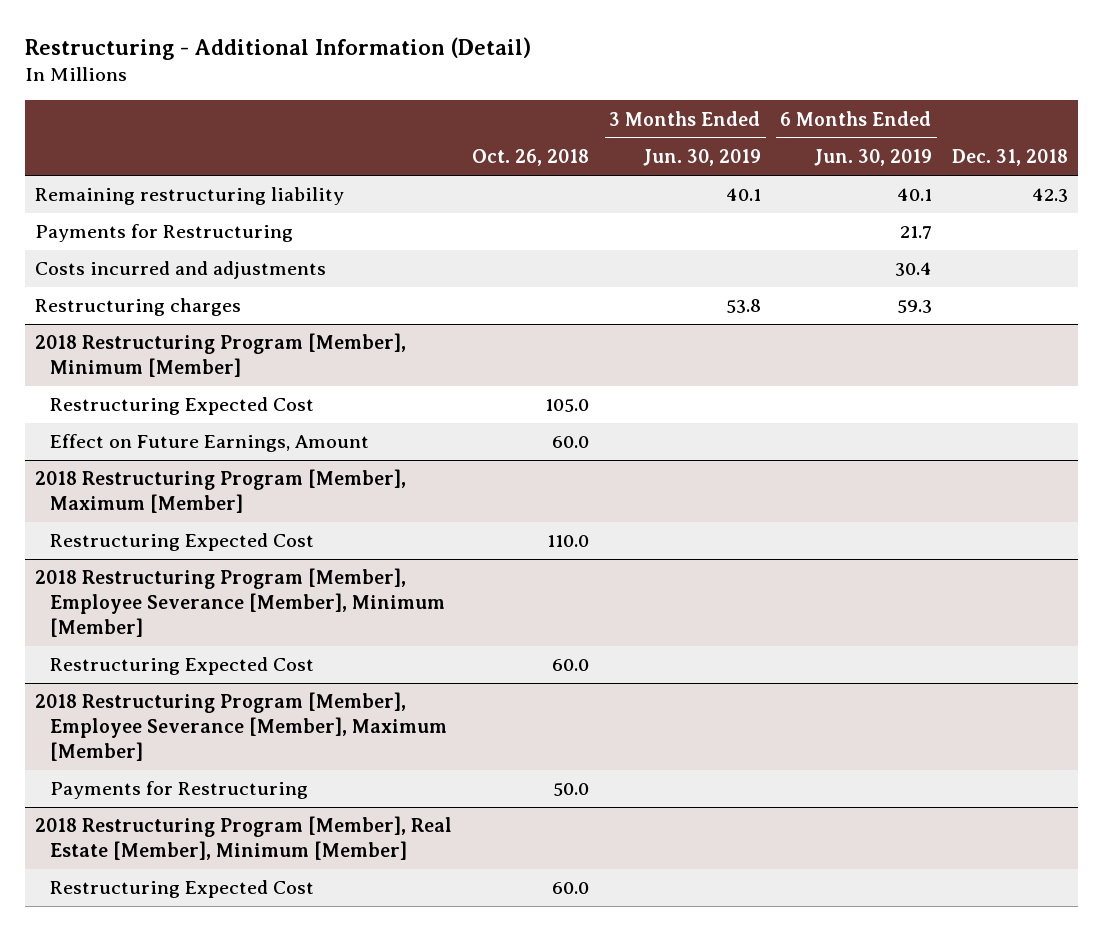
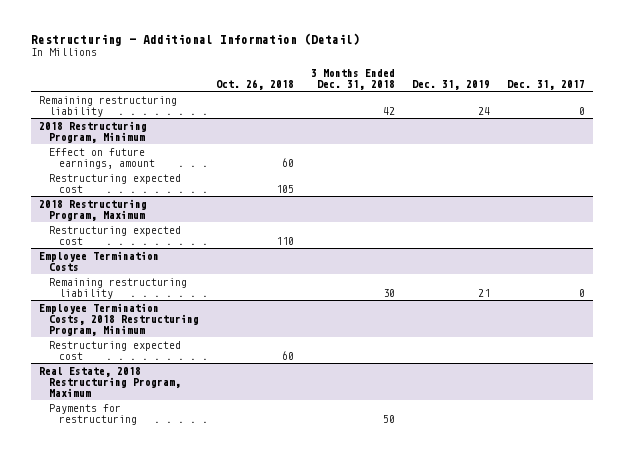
- | Oct. 26, 2018 | 3 Months Ended Jun. 30, 2019 | 6 Months Ended Jun. 30, 2019 | Dec. 31, 2018
+ | Oct. 26, 2018 | 3 Months Ended Dec. 31, 2018 | Dec. 31, 2019 | Dec. 31, 2017
- Payments for Restructuring | | | 21.7 |
- Costs incurred and adjustments | | | 30.4 |
- Restructuring charges | | 53.8 | 59.3 |
- 2018 Restructuring Program [Member], Minimum [Member]
- Restructuring Expected Cost | 105.0 | | |
- Effect on Future Earnings, Amount | 60.0 | | |
- 2018 Restructuring Program [Member], Maximum [Member]
- Restructuring Expected Cost | 110.0 | | |
- 2018 Restructuring Program [Member], Employee Severance [Member], Minimum [Member]
- Restructuring Expected Cost | 60.0 | | |
- 2018 Restructuring Program [Member], Employee Severance [Member], Maximum [Member]
- Payments for Restructuring | 50.0 | | |
- 2018 Restructuring Program [Member], Real Estate [Member], Minimum [Member]
- Restructuring Expected Cost | 60.0 | | |
+ 2018 Restructuring Program, Minimum
+ Effect on future earnings, amount | 60 | | |
+ Restructuring expected cost | 105 | | |
+ 2018 Restructuring Program, Maximum
+ Restructuring expected cost | 110 | | |
+ Employee Termination Costs
+ Remaining restructuring liability | | 30 | 21 | 0
+ Employee Termination Costs, 2018 Restructuring Program, Minimum
+ Restructuring expected cost | 60 | | |
+ Real Estate, 2018 Restructuring Program, Maximum
+ Payments for restructuring | | 50 | |

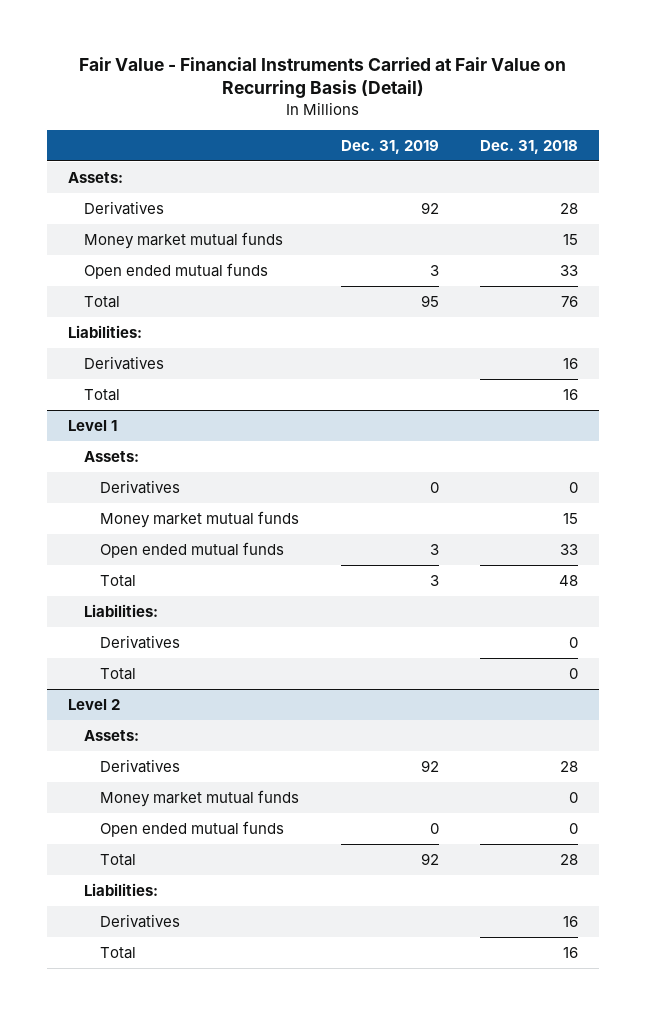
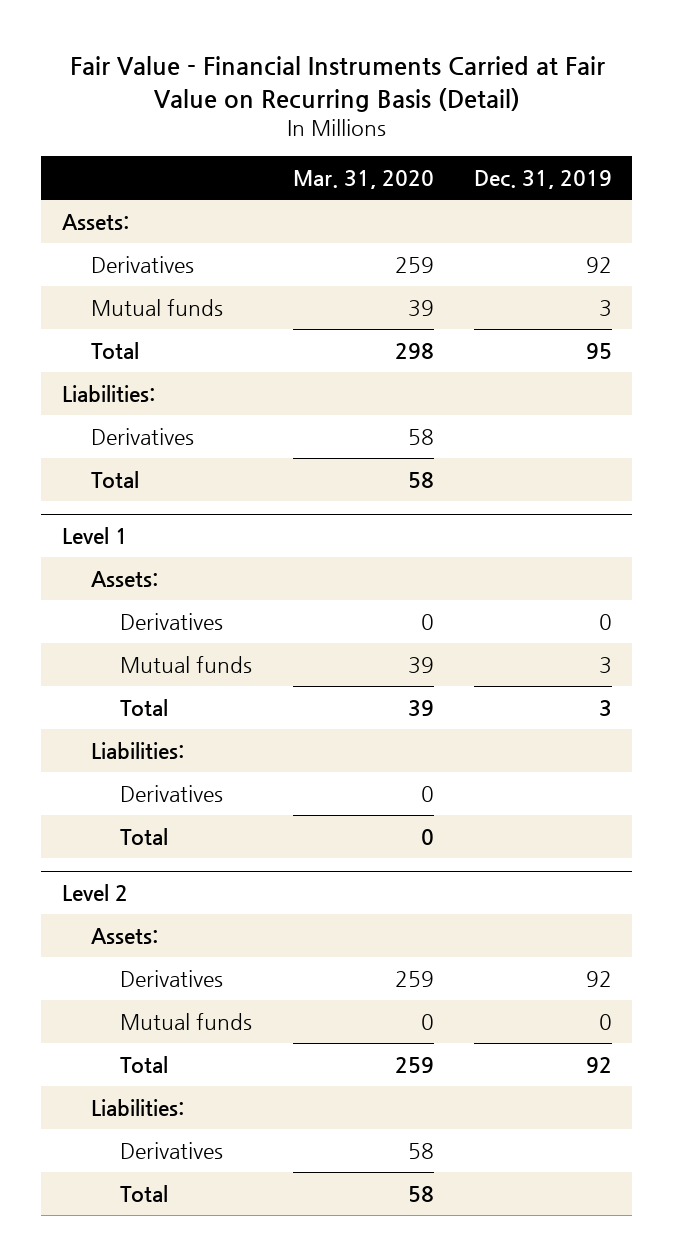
- | Dec. 31, 2019 | Dec. 31, 2018
+ | Mar. 31, 2020 | Dec. 31, 2019
- Money market mutual funds | | 15
- Open ended mutual funds | 3 | 33
+ Mutual funds | 39 | 3
@ Level 1
- Money market mutual funds | | 15
- Open ended mutual funds | 3 | 33
+ Mutual funds | 39 | 3
@ Level 2
- Money market mutual funds | | 0
- Open ended mutual funds | 0 | 0
+ Mutual funds | 0 | 0

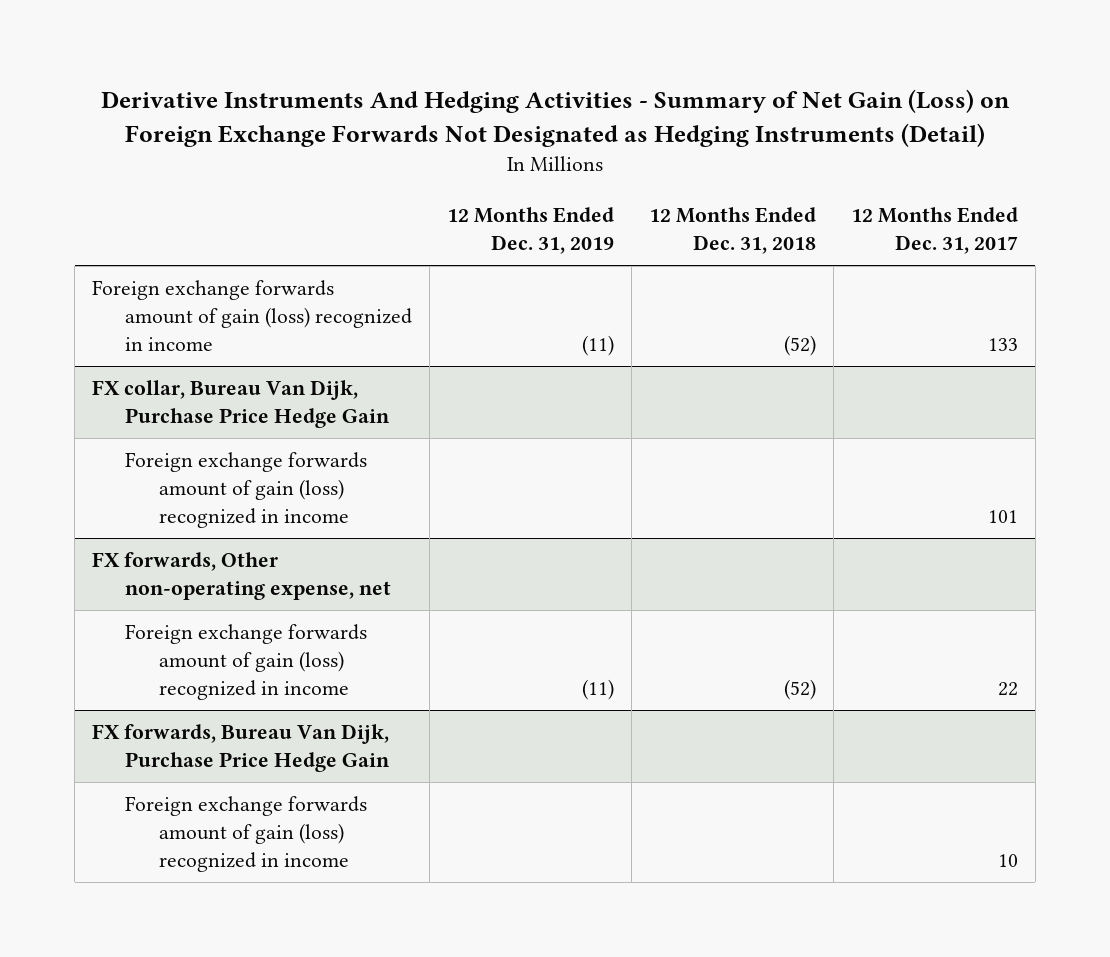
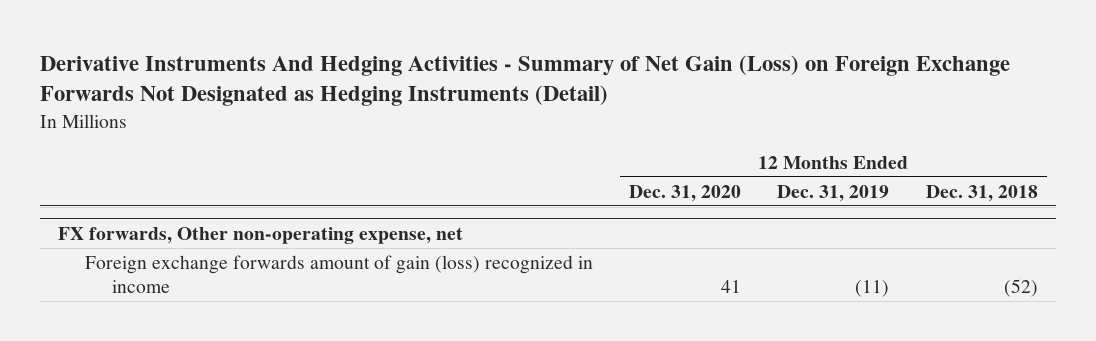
- | 12 Months Ended Dec. 31, 2019 | 12 Months Ended Dec. 31, 2018 | 12 Months Ended Dec. 31, 2017
+ | 12 Months Ended Dec. 31, 2020 | 12 Months Ended Dec. 31, 2019 | 12 Months Ended Dec. 31, 2018
- Foreign exchange forwards amount of gain (loss) recognized in income | (11) | (52) | 133
- FX collar, Bureau Van Dijk, Purchase Price Hedge Gain
- Foreign exchange forwards amount of gain (loss) recognized in income | | | 101
- FX forwards, Bureau Van Dijk, Purchase Price Hedge Gain
- Foreign exchange forwards amount of gain (loss) recognized in income | | | 10

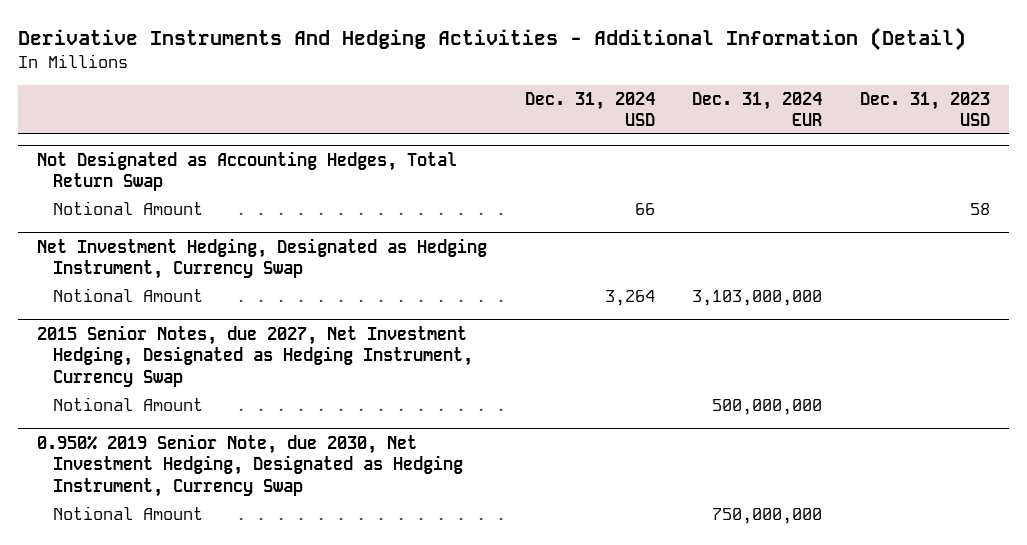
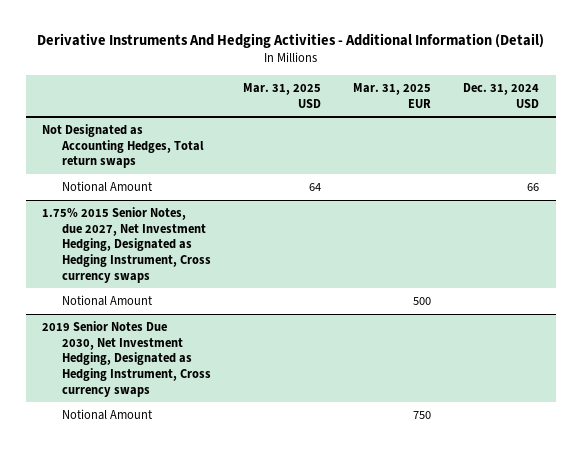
- | Dec. 31, 2024 USD | Dec. 31, 2024 EUR | Dec. 31, 2023 USD
+ | Mar. 31, 2025 USD | Mar. 31, 2025 EUR | Dec. 31, 2024 USD
- Not Designated as Accounting Hedges, Total Return Swap
+ Not Designated as Accounting Hedges, Total return swaps
- Net Investment Hedging, Designated as Hedging Instrument, Currency Swap
- Notional Amount | 3,264 | 3,103,000,000 |
- 2015 Senior Notes, due 2027, Net Investment Hedging, Designated as Hedging Instrument, Currency Swap
+ 1.75% 2015 Senior Notes, due 2027, Net Investment Hedging, Designated as Hedging Instrument, Cross currency swaps
- 0.950% 2019 Senior Note, due 2030, Net Investment Hedging, Designated as Hedging Instrument, Currency Swap
+ 2019 Senior Notes Due 2030, Net Investment Hedging, Designated as Hedging Instrument, Cross currency swaps

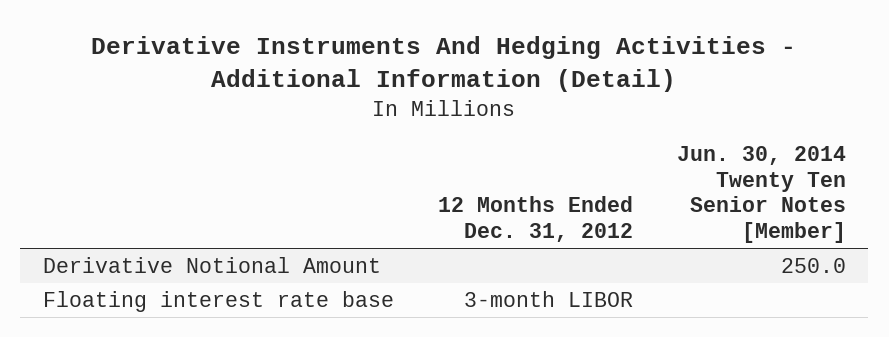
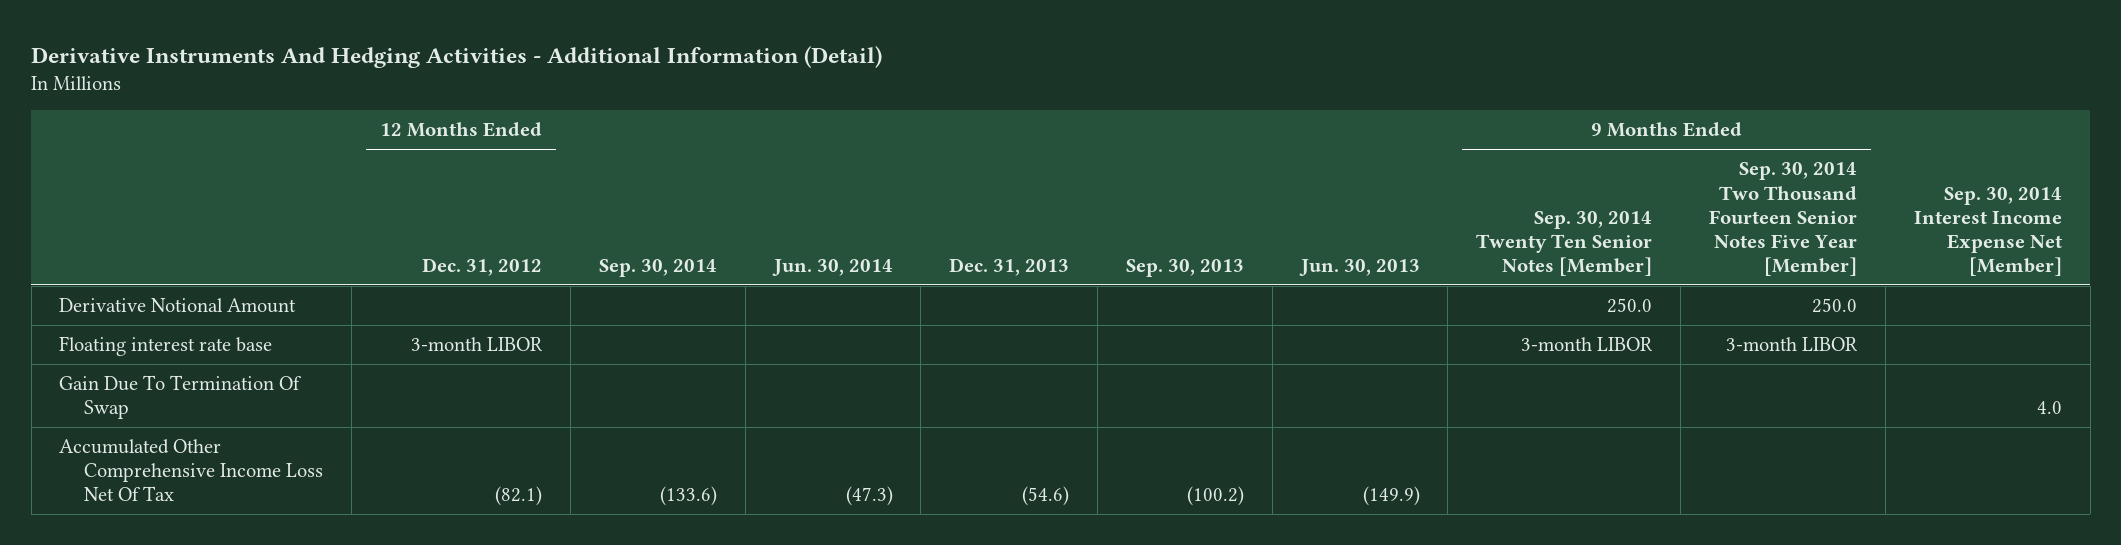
- | 12 Months Ended Dec. 31, 2012 | Jun. 30, 2014 Twenty Ten Senior Notes [Member]
+ | 12 Months Ended Dec. 31, 2012 | Sep. 30, 2014 | Jun. 30, 2014 | Dec. 31, 2013 | Sep. 30, 2013 | Jun. 30, 2013 | 9 Months Ended Sep. 30, 2014 Twenty Ten Senior Notes [Member] | 9 Months Ended Sep. 30, 2014 Two Thousand Fourteen Senior Notes Five Year [Member] | Sep. 30, 2014 Interest Income Expense Net [Member]
+ Gain Due To Termination Of Swap | | | | | | | | | 4.0
+ Accumulated Other Comprehensive Income Loss Net Of Tax | (82.1) | (133.6) | (47.3) | (54.6) | (100.2) | (149.9) | | |

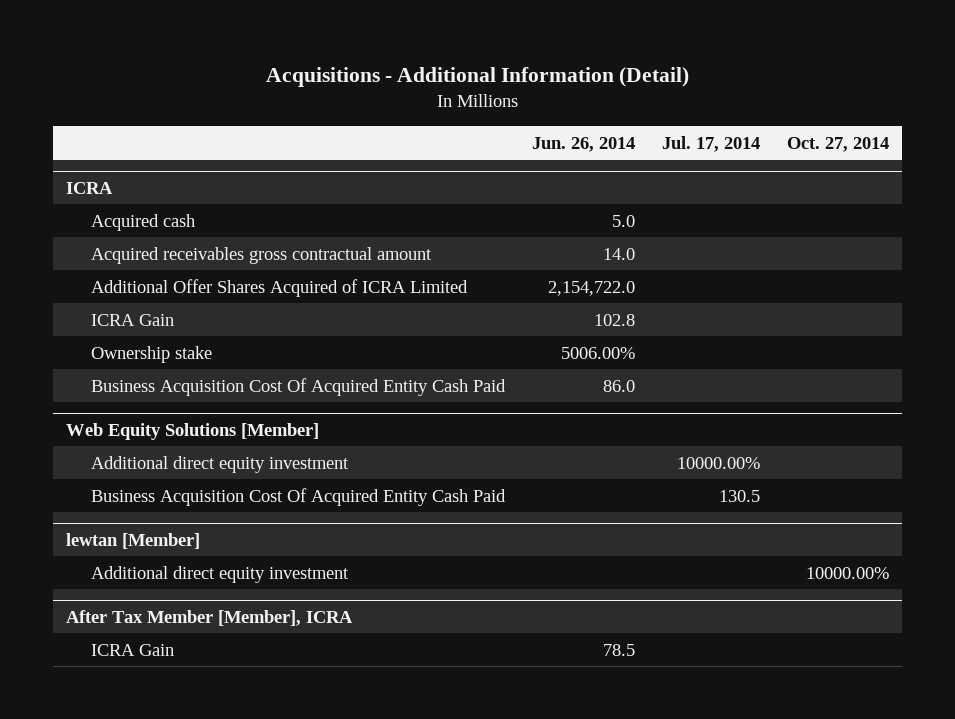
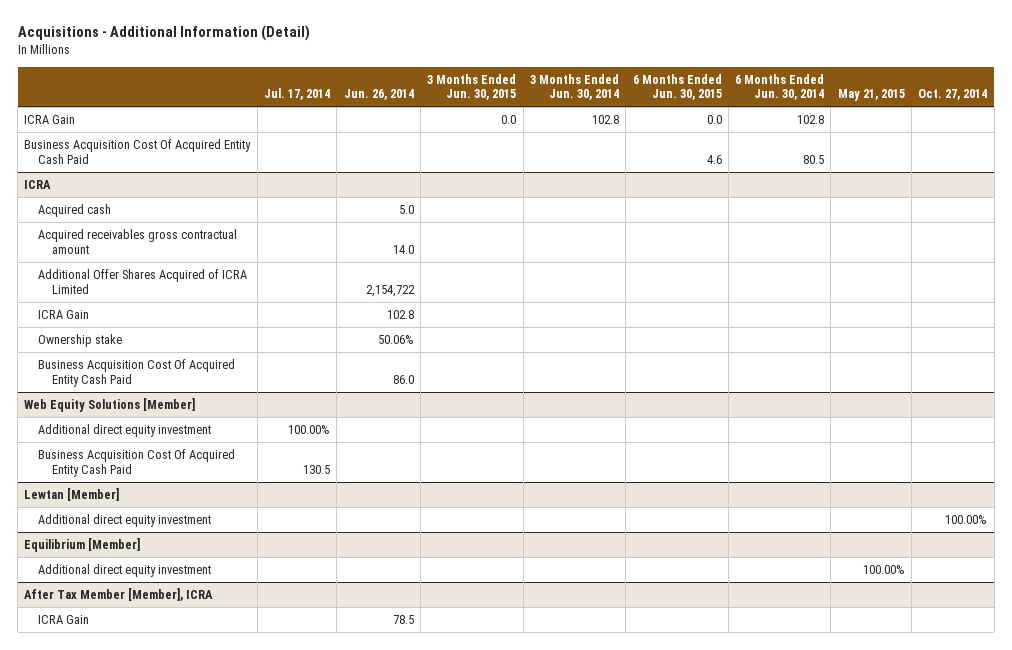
- | Jun. 26, 2014 | Jul. 17, 2014 | Oct. 27, 2014
+ | Jul. 17, 2014 | Jun. 26, 2014 | 3 Months Ended Jun. 30, 2015 | 3 Months Ended Jun. 30, 2014 | 6 Months Ended Jun. 30, 2015 | 6 Months Ended Jun. 30, 2014 | May 21, 2015 | Oct. 27, 2014
+ ICRA Gain | | | 0.0 | 102.8 | 0.0 | 102.8 | |
+ Business Acquisition Cost Of Acquired Entity Cash Paid | | | | | 4.6 | 80.5 | |
@ ICRA
- Additional Offer Shares Acquired of ICRA Limited | 2,154,722.0 | |
+ Additional Offer Shares Acquired of ICRA Limited | | 2,154,722 | | | | | |
- Ownership stake | 5006.00% | |
+ Ownership stake | | 50.06% | | | | | |
@ Web Equity Solutions [Member]
- Additional direct equity investment | | 10000.00% |
+ Additional direct equity investment | 100.00% | | | | | | |
- lewtan [Member]
- Additional direct equity investment | | | 10000.00%
+ Lewtan [Member]
+ Additional direct equity investment | | | | | | | | 100.00%
+ Equilibrium [Member]
+ Additional direct equity investment | | | | | | | 100.00% |

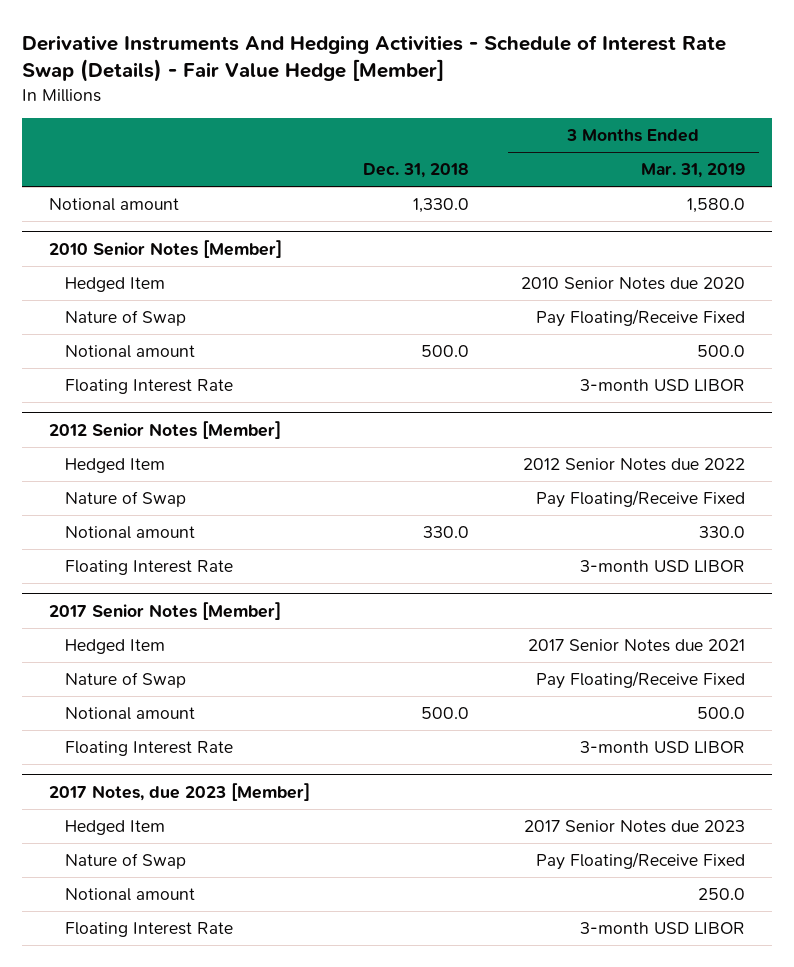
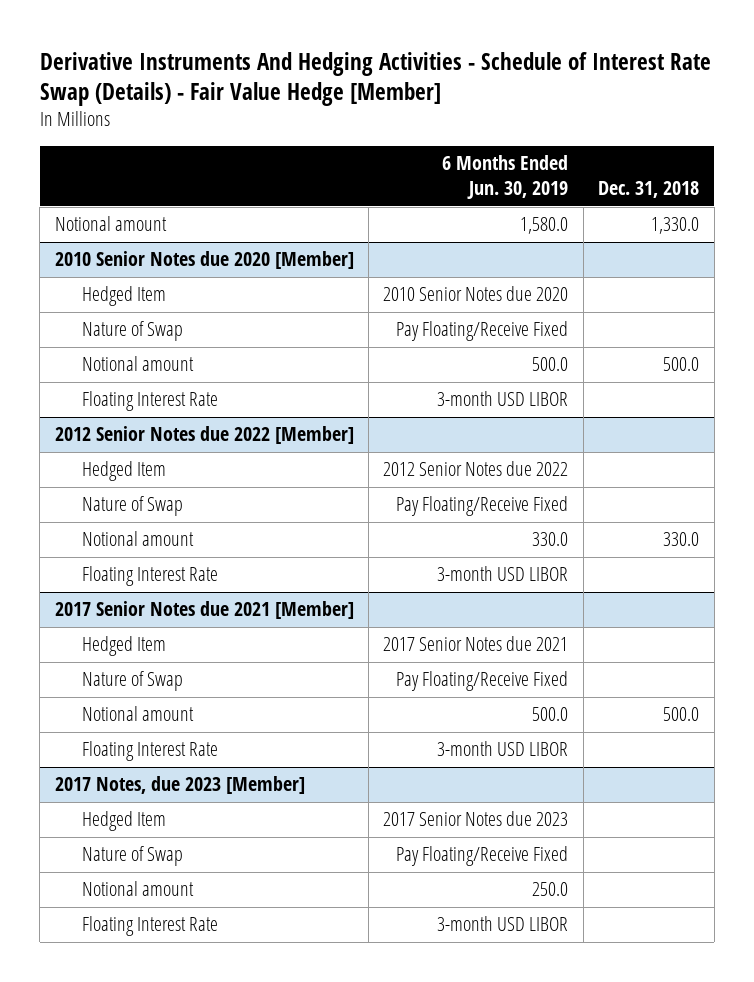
- | Dec. 31, 2018 | 3 Months Ended Mar. 31, 2019
+ | 6 Months Ended Jun. 30, 2019 | Dec. 31, 2018
- 2010 Senior Notes [Member]
+ 2010 Senior Notes due 2020 [Member]
- 2012 Senior Notes [Member]
+ 2012 Senior Notes due 2022 [Member]
- 2017 Senior Notes [Member]
+ 2017 Senior Notes due 2021 [Member]

